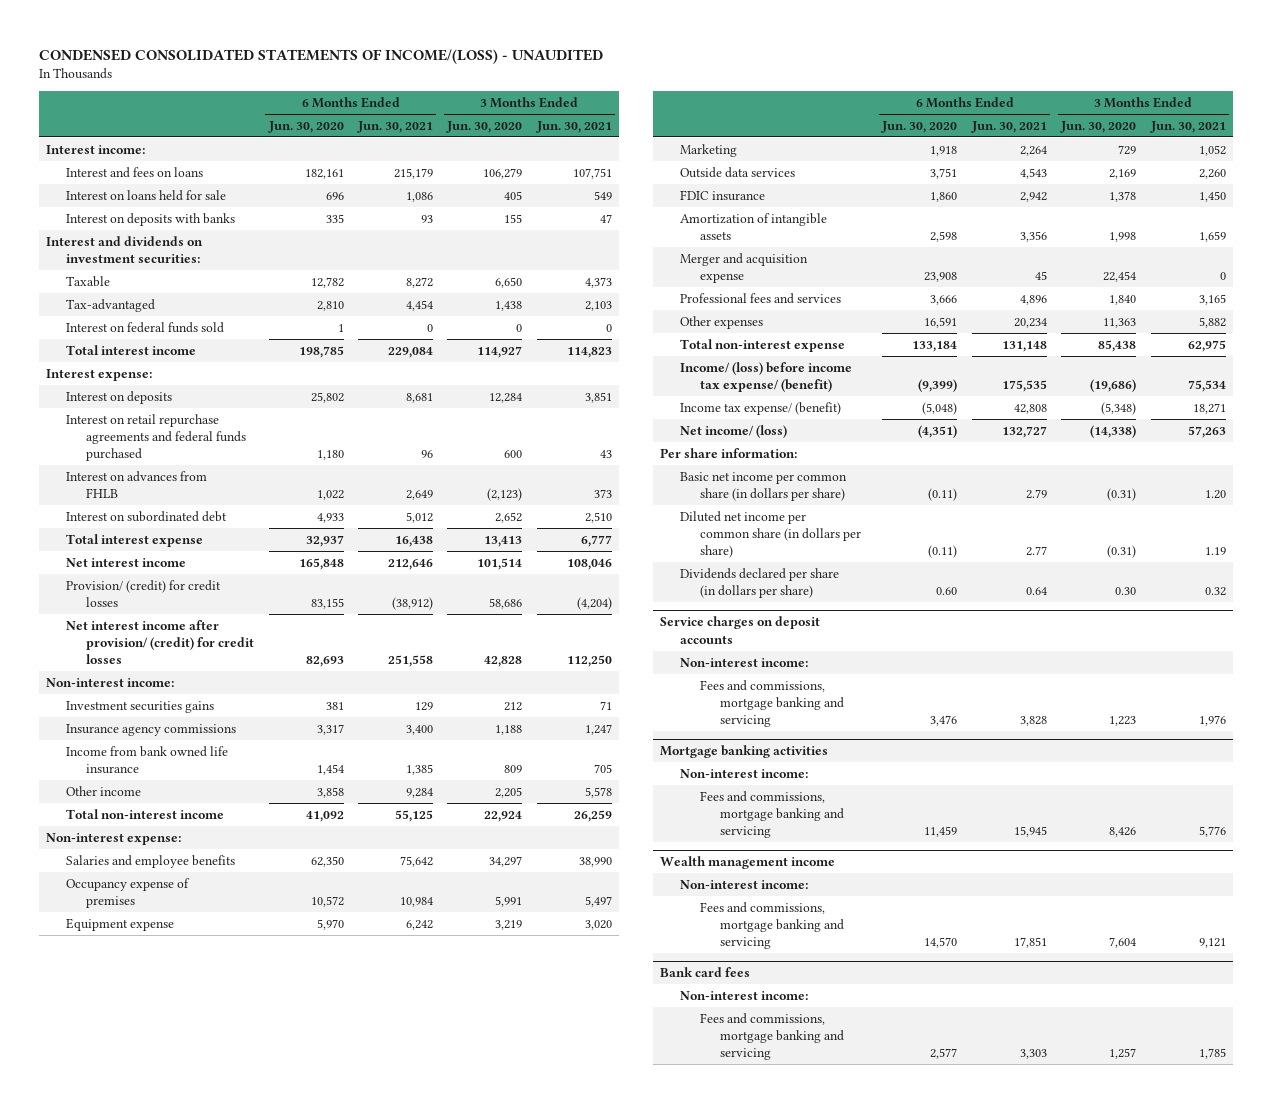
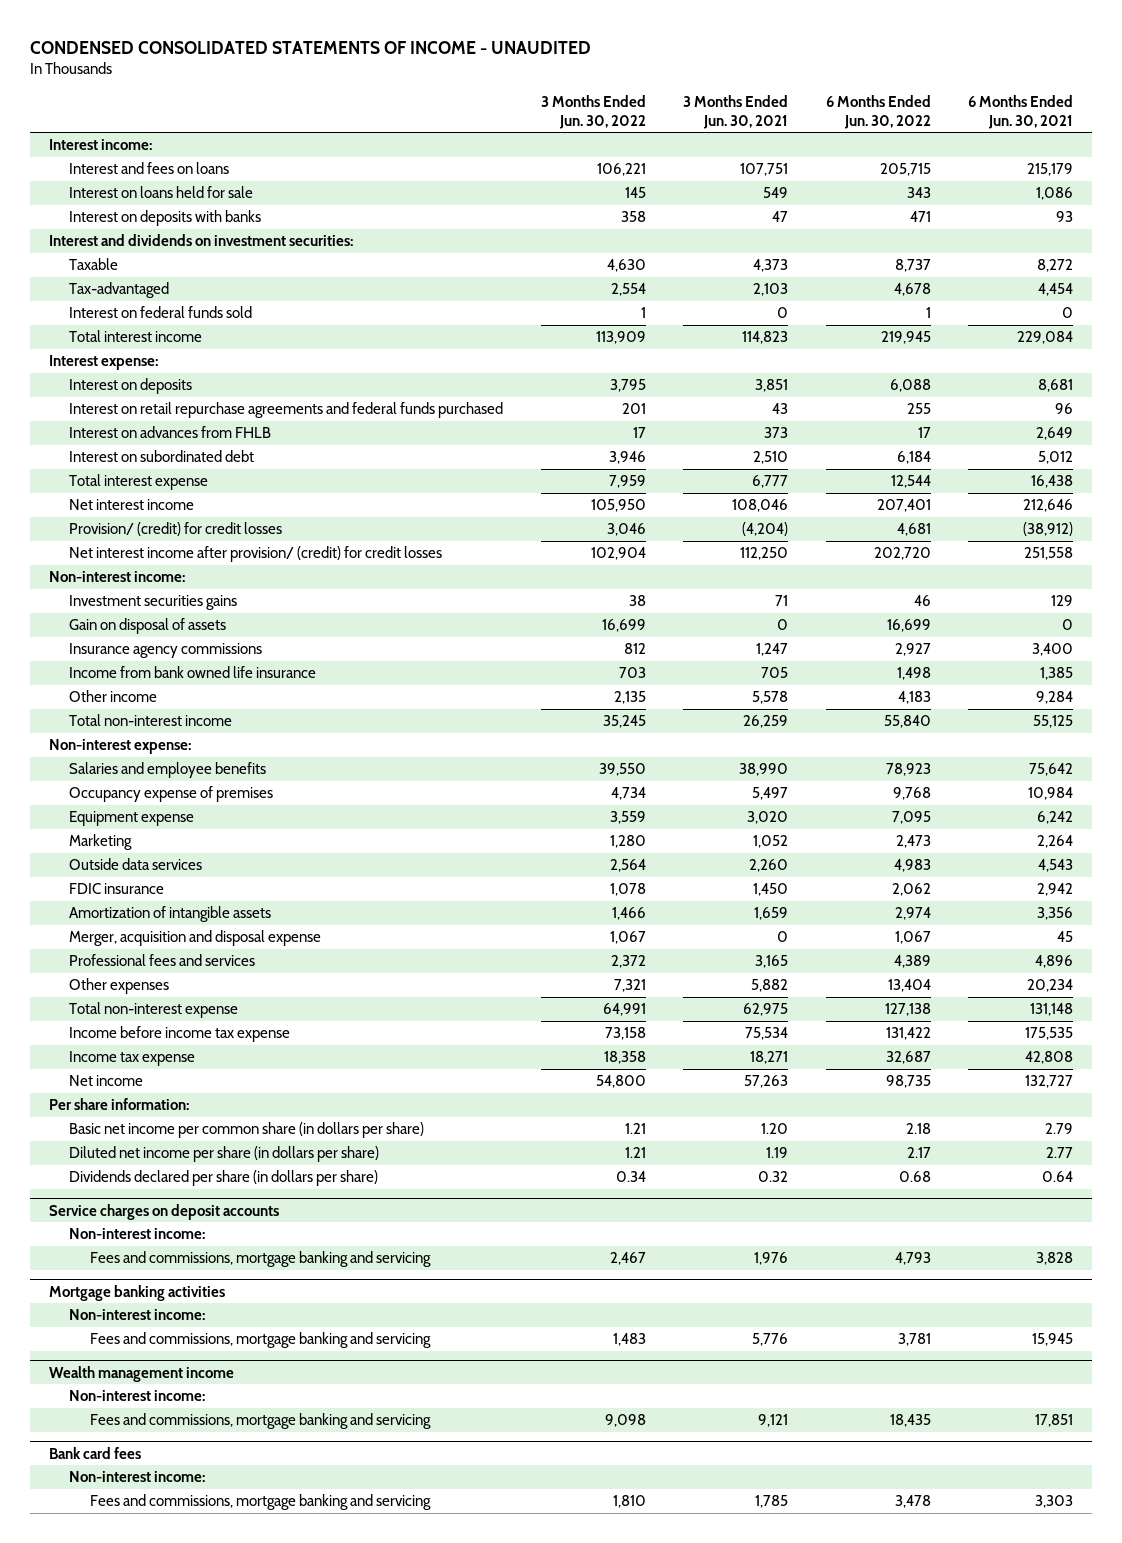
- CONDENSED CONSOLIDATED STATEMENTS OF INCOME/(LOSS) - UNAUDITED
+ CONDENSED CONSOLIDATED STATEMENTS OF INCOME - UNAUDITED
- | 6 Months Ended Jun. 30, 2020 | 6 Months Ended Jun. 30, 2021 | 3 Months Ended Jun. 30, 2020 | 3 Months Ended Jun. 30, 2021
+ | 3 Months Ended Jun. 30, 2022 | 3 Months Ended Jun. 30, 2021 | 6 Months Ended Jun. 30, 2022 | 6 Months Ended Jun. 30, 2021
+ Gain on disposal of assets | 16,699 | 0 | 16,699 | 0
- Merger and acquisition expense | 23,908 | 45 | 22,454 | 0
+ Merger, acquisition and disposal expense | 1,067 | 0 | 1,067 | 45
- Income/ (loss) before income tax expense/ (benefit) | (9,399) | 175,535 | (19,686) | 75,534
- Income tax expense/ (benefit) | (5,048) | 42,808 | (5,348) | 18,271
- Net income/ (loss) | (4,351) | 132,727 | (14,338) | 57,263
+ Income before income tax expense | 73,158 | 75,534 | 131,422 | 175,535
+ Income tax expense | 18,358 | 18,271 | 32,687 | 42,808
+ Net income | 54,800 | 57,263 | 98,735 | 132,727
- Diluted net income per common share (in dollars per share) | (0.11) | 2.77 | (0.31) | 1.19
+ Diluted net income per share (in dollars per share) | 1.21 | 1.19 | 2.17 | 2.77

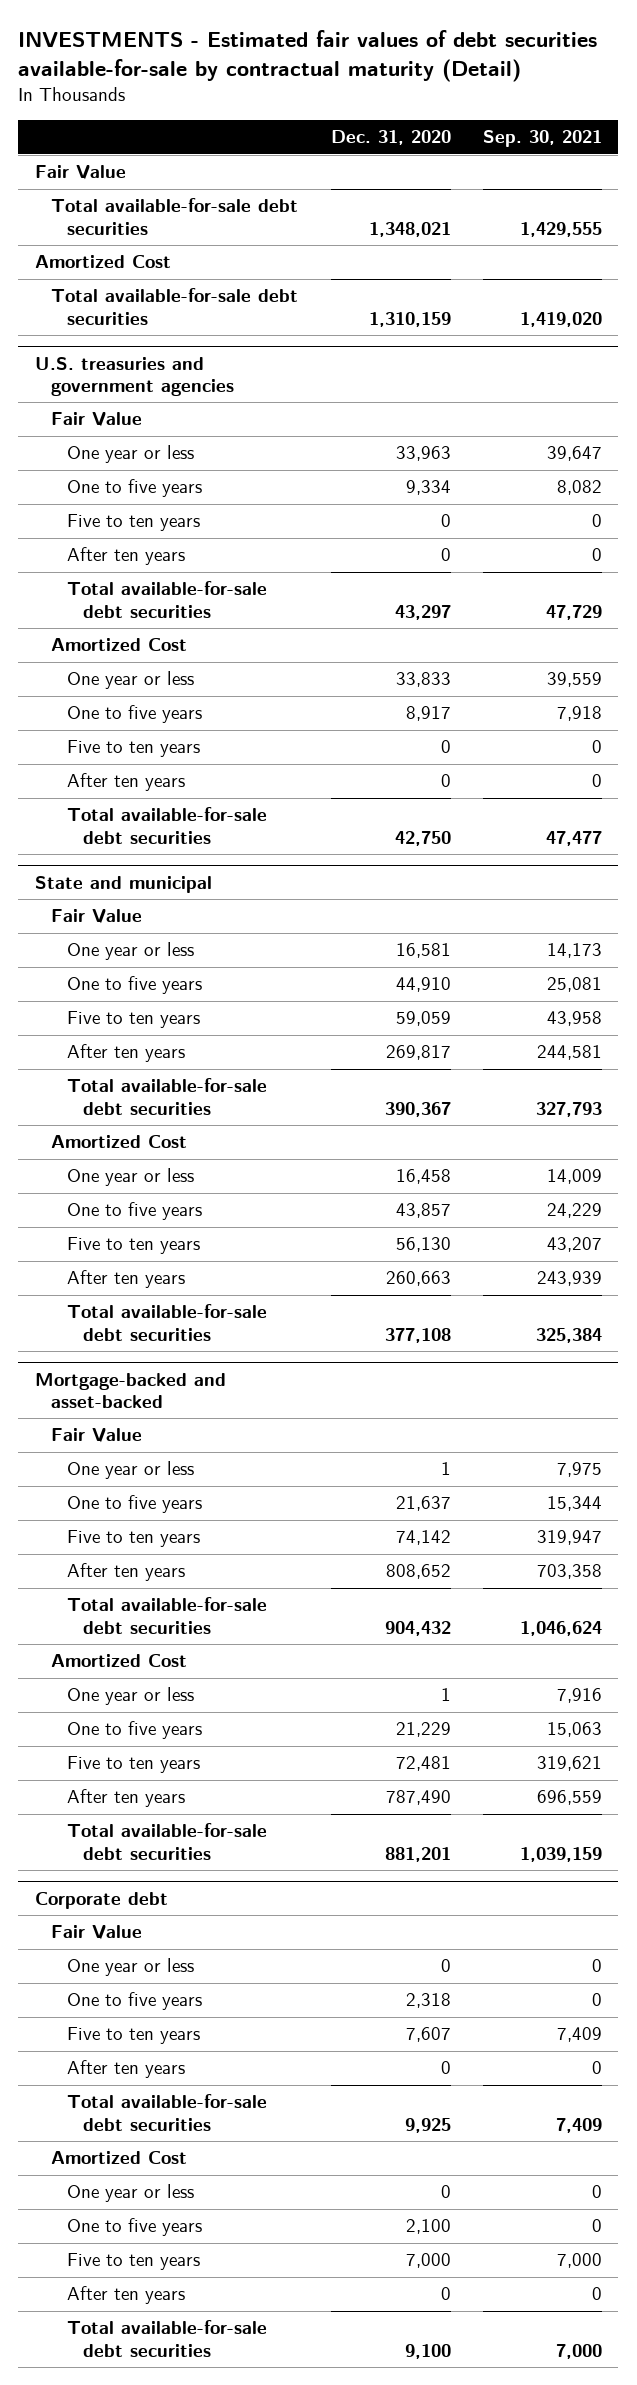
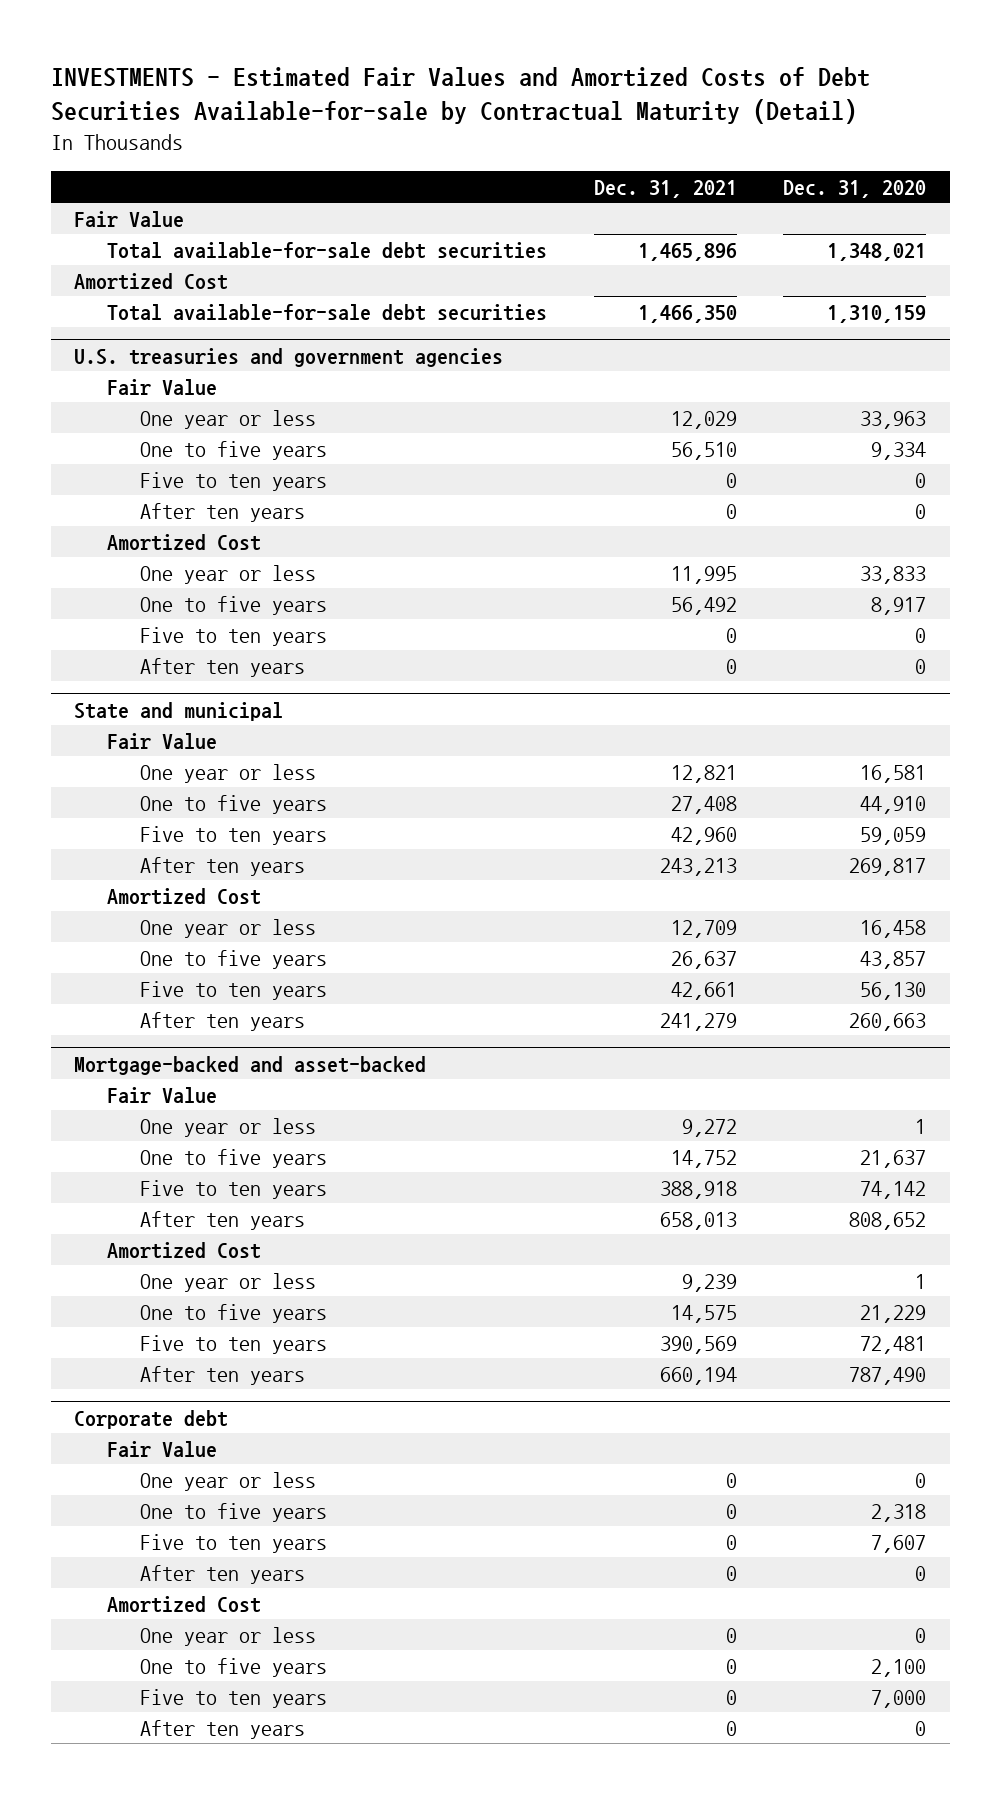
- INVESTMENTS - Estimated fair values of debt securities available-for-sale by contractual maturity (Detail)
+ INVESTMENTS - Estimated Fair Values and Amortized Costs of Debt Securities Available-for-sale by Contractual Maturity (Detail)
- | Dec. 31, 2020 | Sep. 30, 2021
+ | Dec. 31, 2021 | Dec. 31, 2020
@ U.S. treasuries and government agencies
- Total available-for-sale debt securities | 43,297 | 47,729
- Total available-for-sale debt securities | 42,750 | 47,477
@ State and municipal
- Total available-for-sale debt securities | 390,367 | 327,793
- Total available-for-sale debt securities | 377,108 | 325,384
@ Mortgage-backed and asset-backed
- Total available-for-sale debt securities | 904,432 | 1,046,624
- Total available-for-sale debt securities | 881,201 | 1,039,159
@ Corporate debt
- Total available-for-sale debt securities | 9,925 | 7,409
- Total available-for-sale debt securities | 9,100 | 7,000

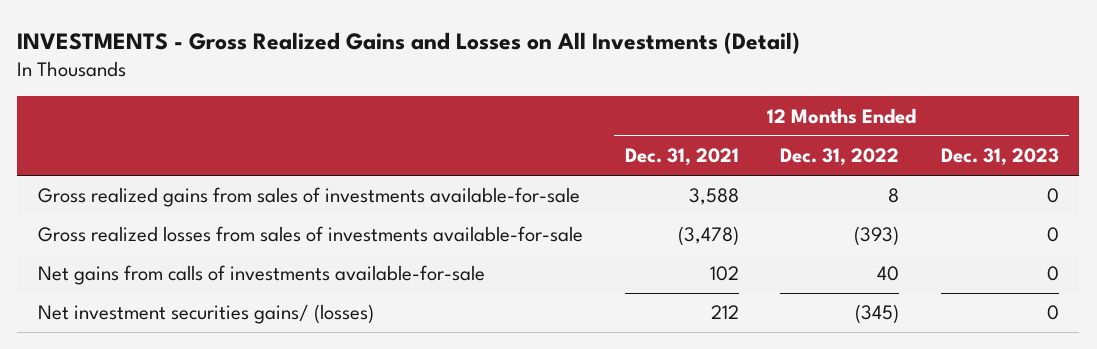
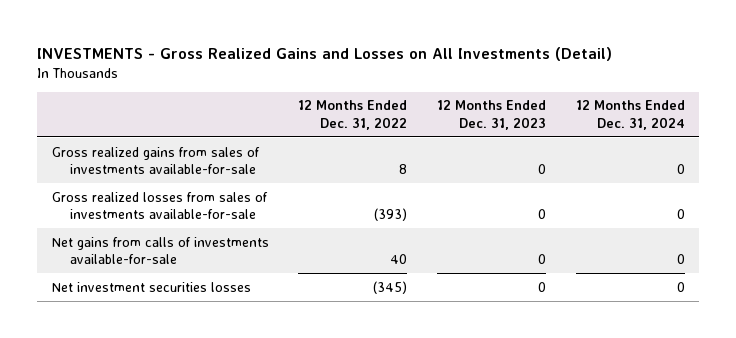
- | 12 Months Ended Dec. 31, 2021 | 12 Months Ended Dec. 31, 2022 | 12 Months Ended Dec. 31, 2023
+ | 12 Months Ended Dec. 31, 2022 | 12 Months Ended Dec. 31, 2023 | 12 Months Ended Dec. 31, 2024
- Net investment securities gains/ (losses) | 212 | (345) | 0
+ Net investment securities losses | (345) | 0 | 0

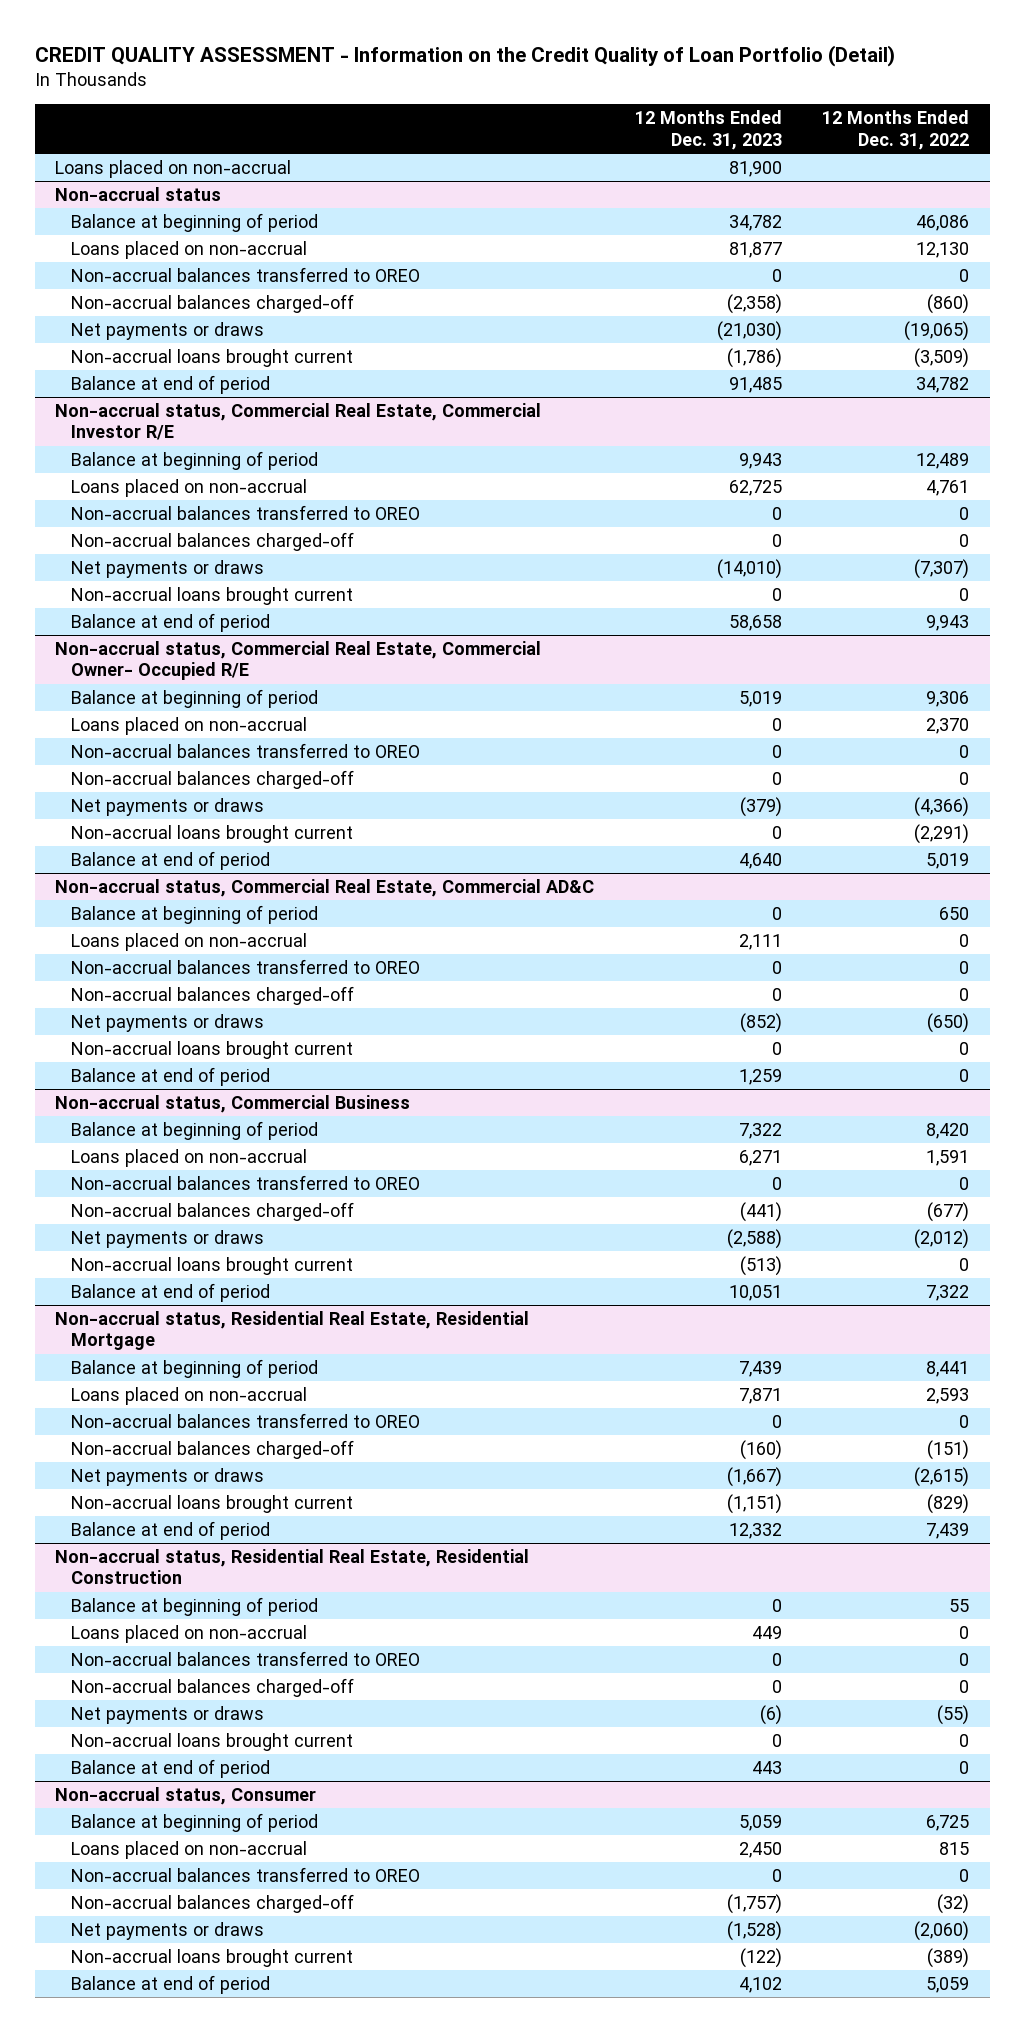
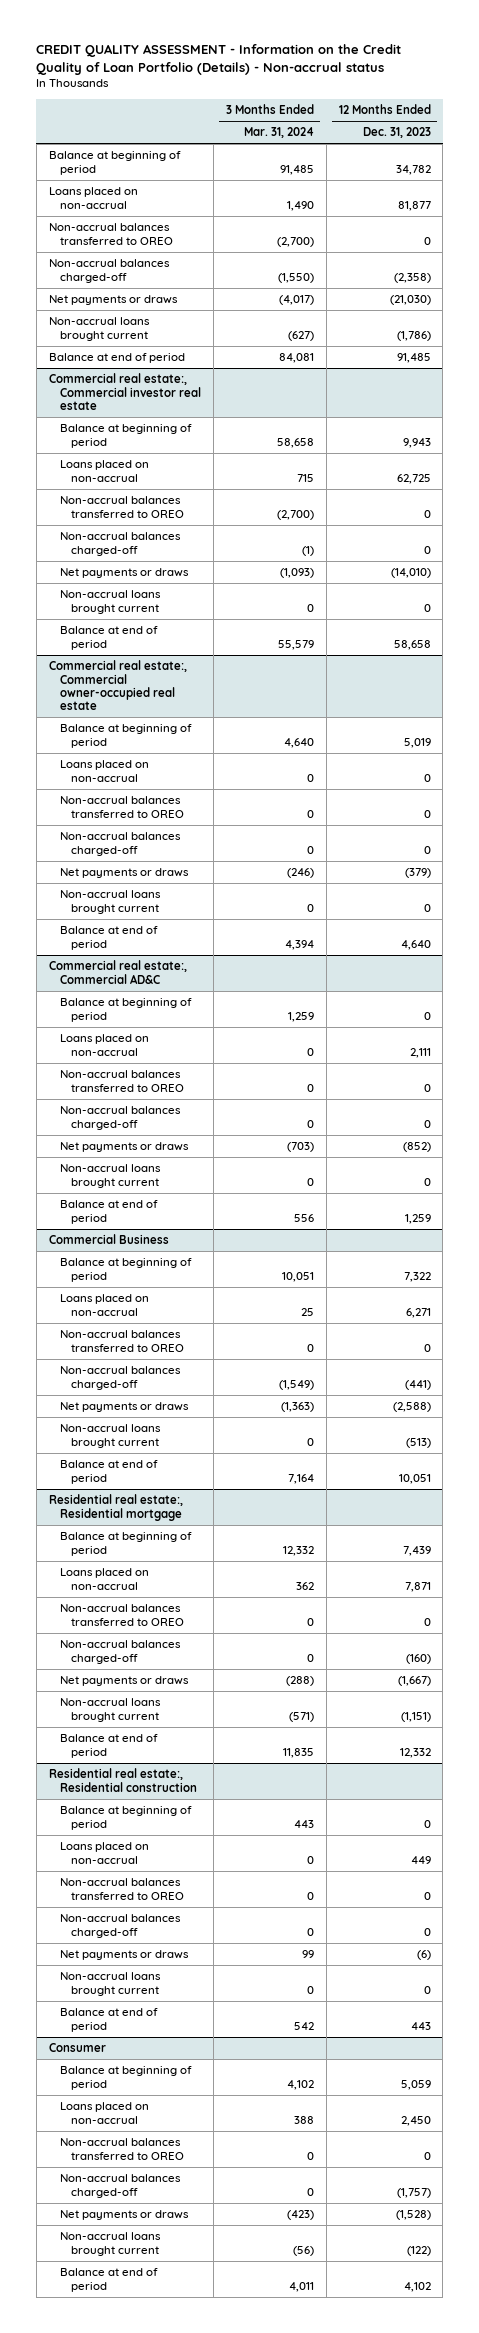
- CREDIT QUALITY ASSESSMENT - Information on the Credit Quality of Loan Portfolio (Detail)
+ CREDIT QUALITY ASSESSMENT - Information on the Credit Quality of Loan Portfolio (Details) - Non-accrual status
- | 12 Months Ended Dec. 31, 2023 | 12 Months Ended Dec. 31, 2022
+ | 3 Months Ended Mar. 31, 2024 | 12 Months Ended Dec. 31, 2023
- Loans placed on non-accrual | 81,900 |
- Non-accrual status
- Non-accrual status, Commercial Real Estate, Commercial Investor R/E
+ Commercial real estate:, Commercial investor real estate
- Non-accrual status, Commercial Real Estate, Commercial Owner- Occupied R/E
+ Commercial real estate:, Commercial owner-occupied real estate
- Non-accrual status, Commercial Real Estate, Commercial AD&C
+ Commercial real estate:, Commercial AD&C
- Non-accrual status, Commercial Business
+ Commercial Business
- Non-accrual status, Residential Real Estate, Residential Mortgage
+ Residential real estate:, Residential mortgage
- Non-accrual status, Residential Real Estate, Residential Construction
+ Residential real estate:, Residential construction
- Non-accrual status, Consumer
+ Consumer

